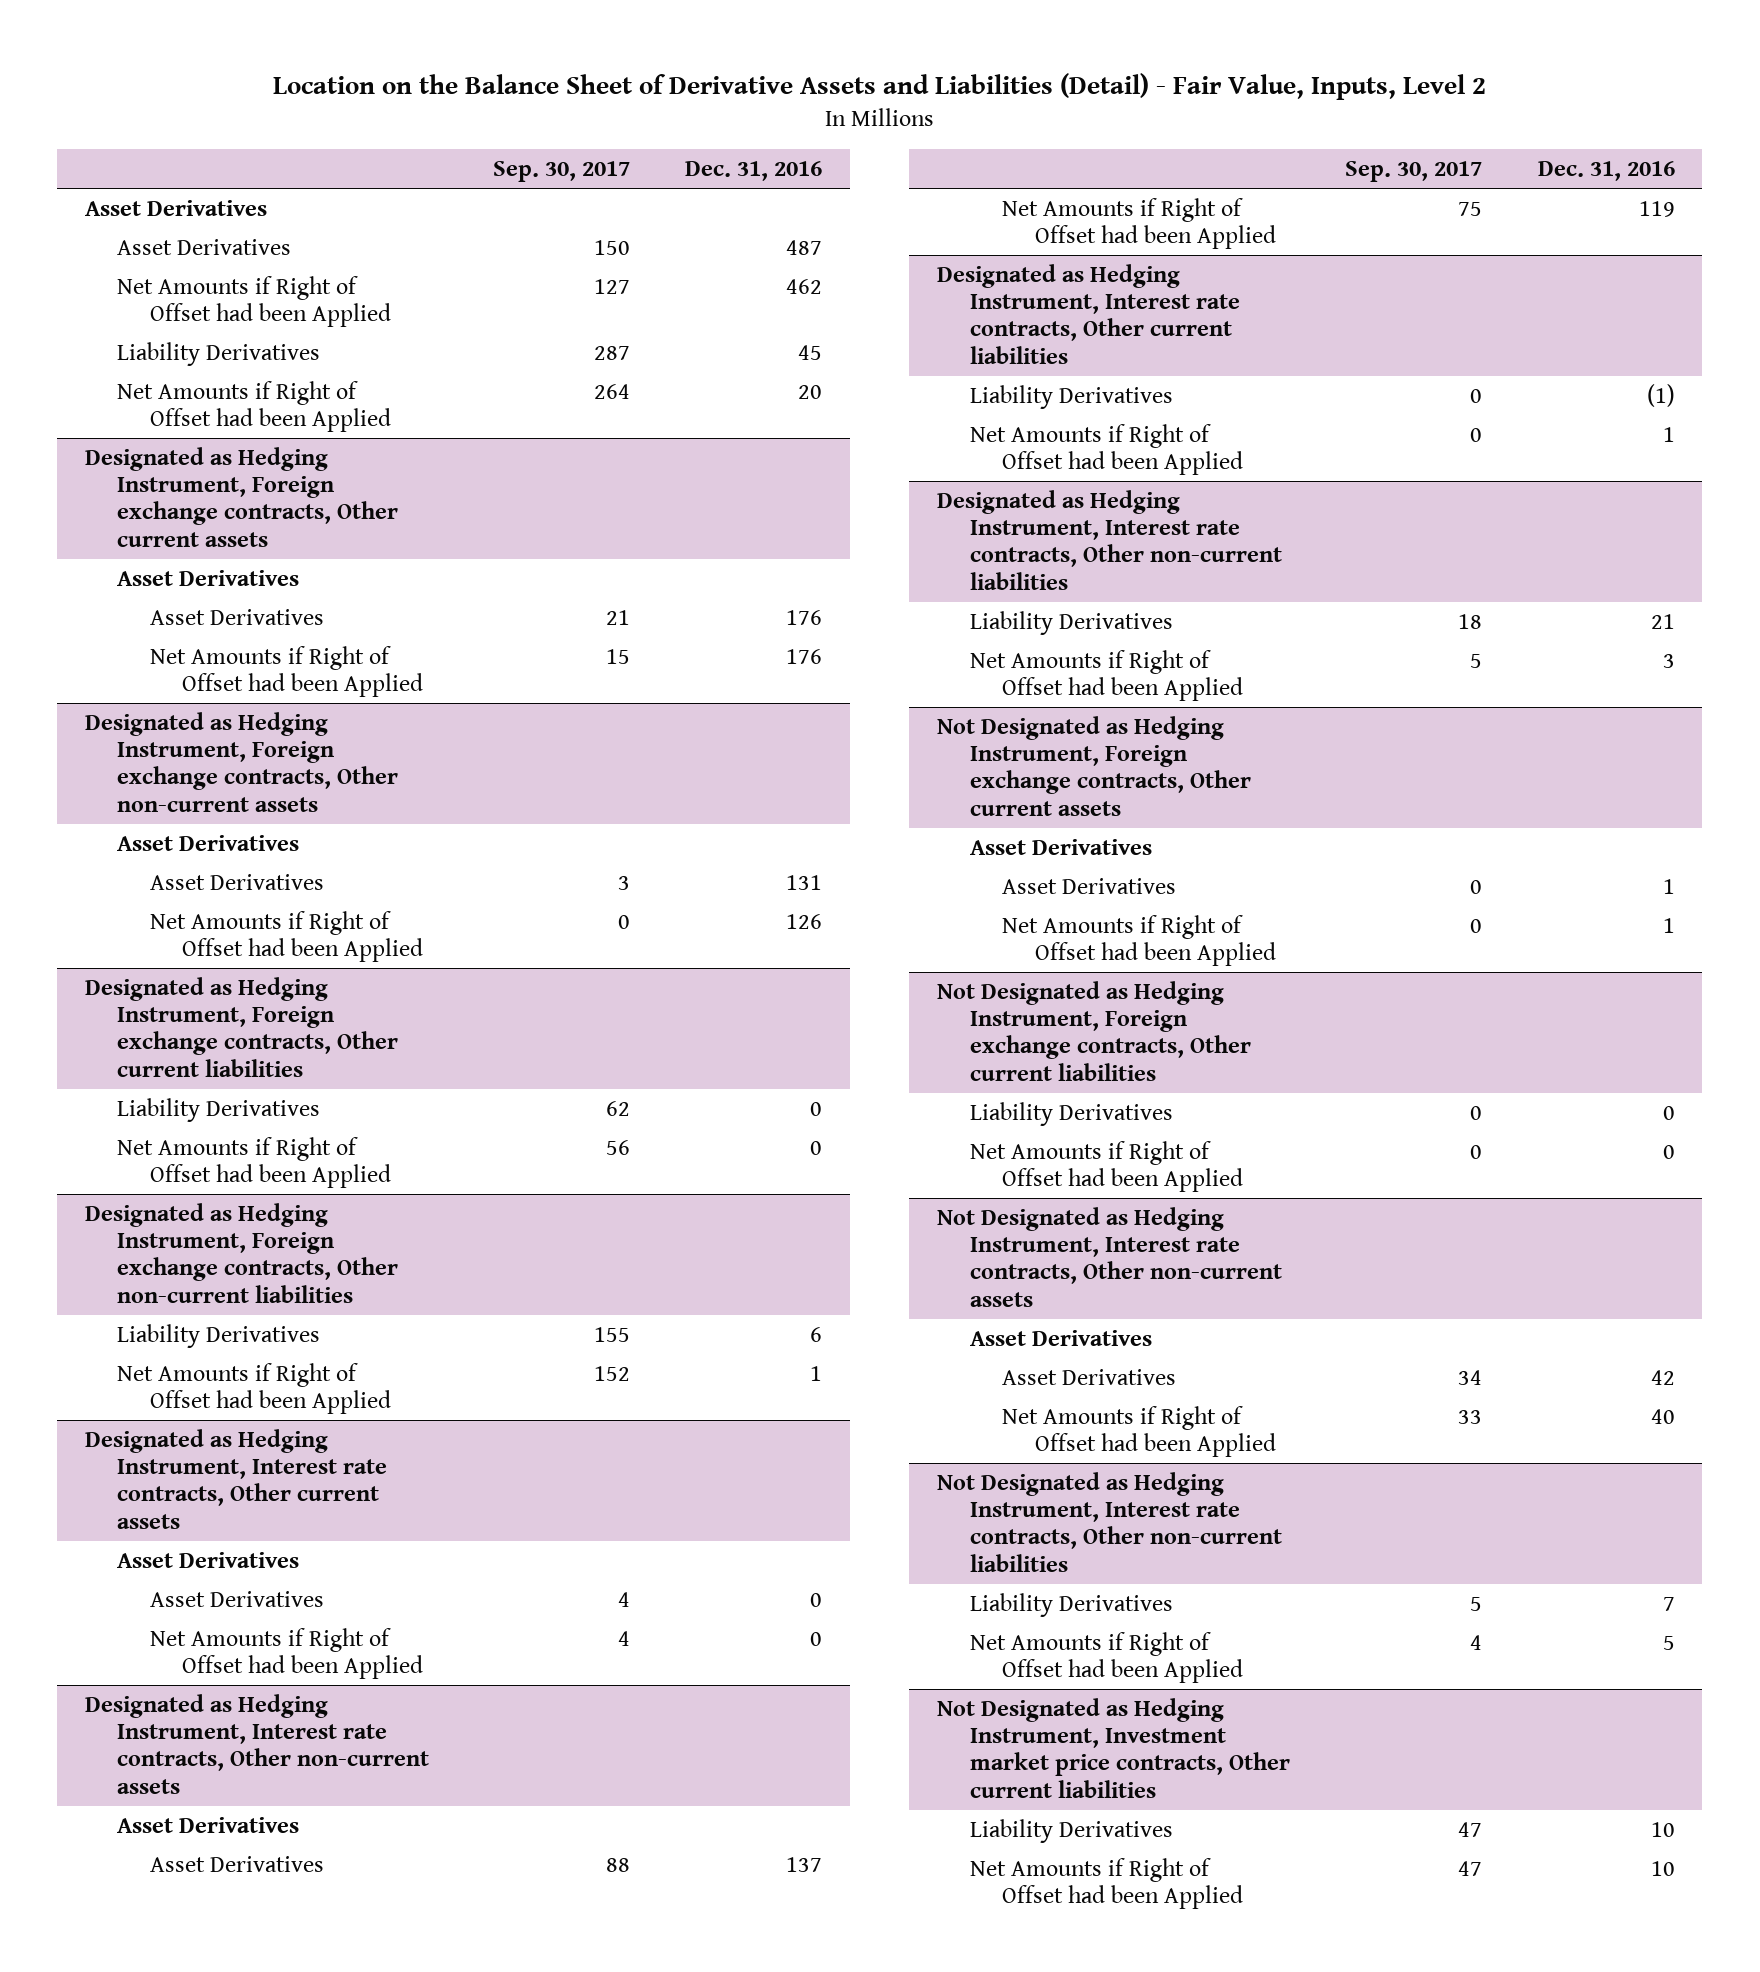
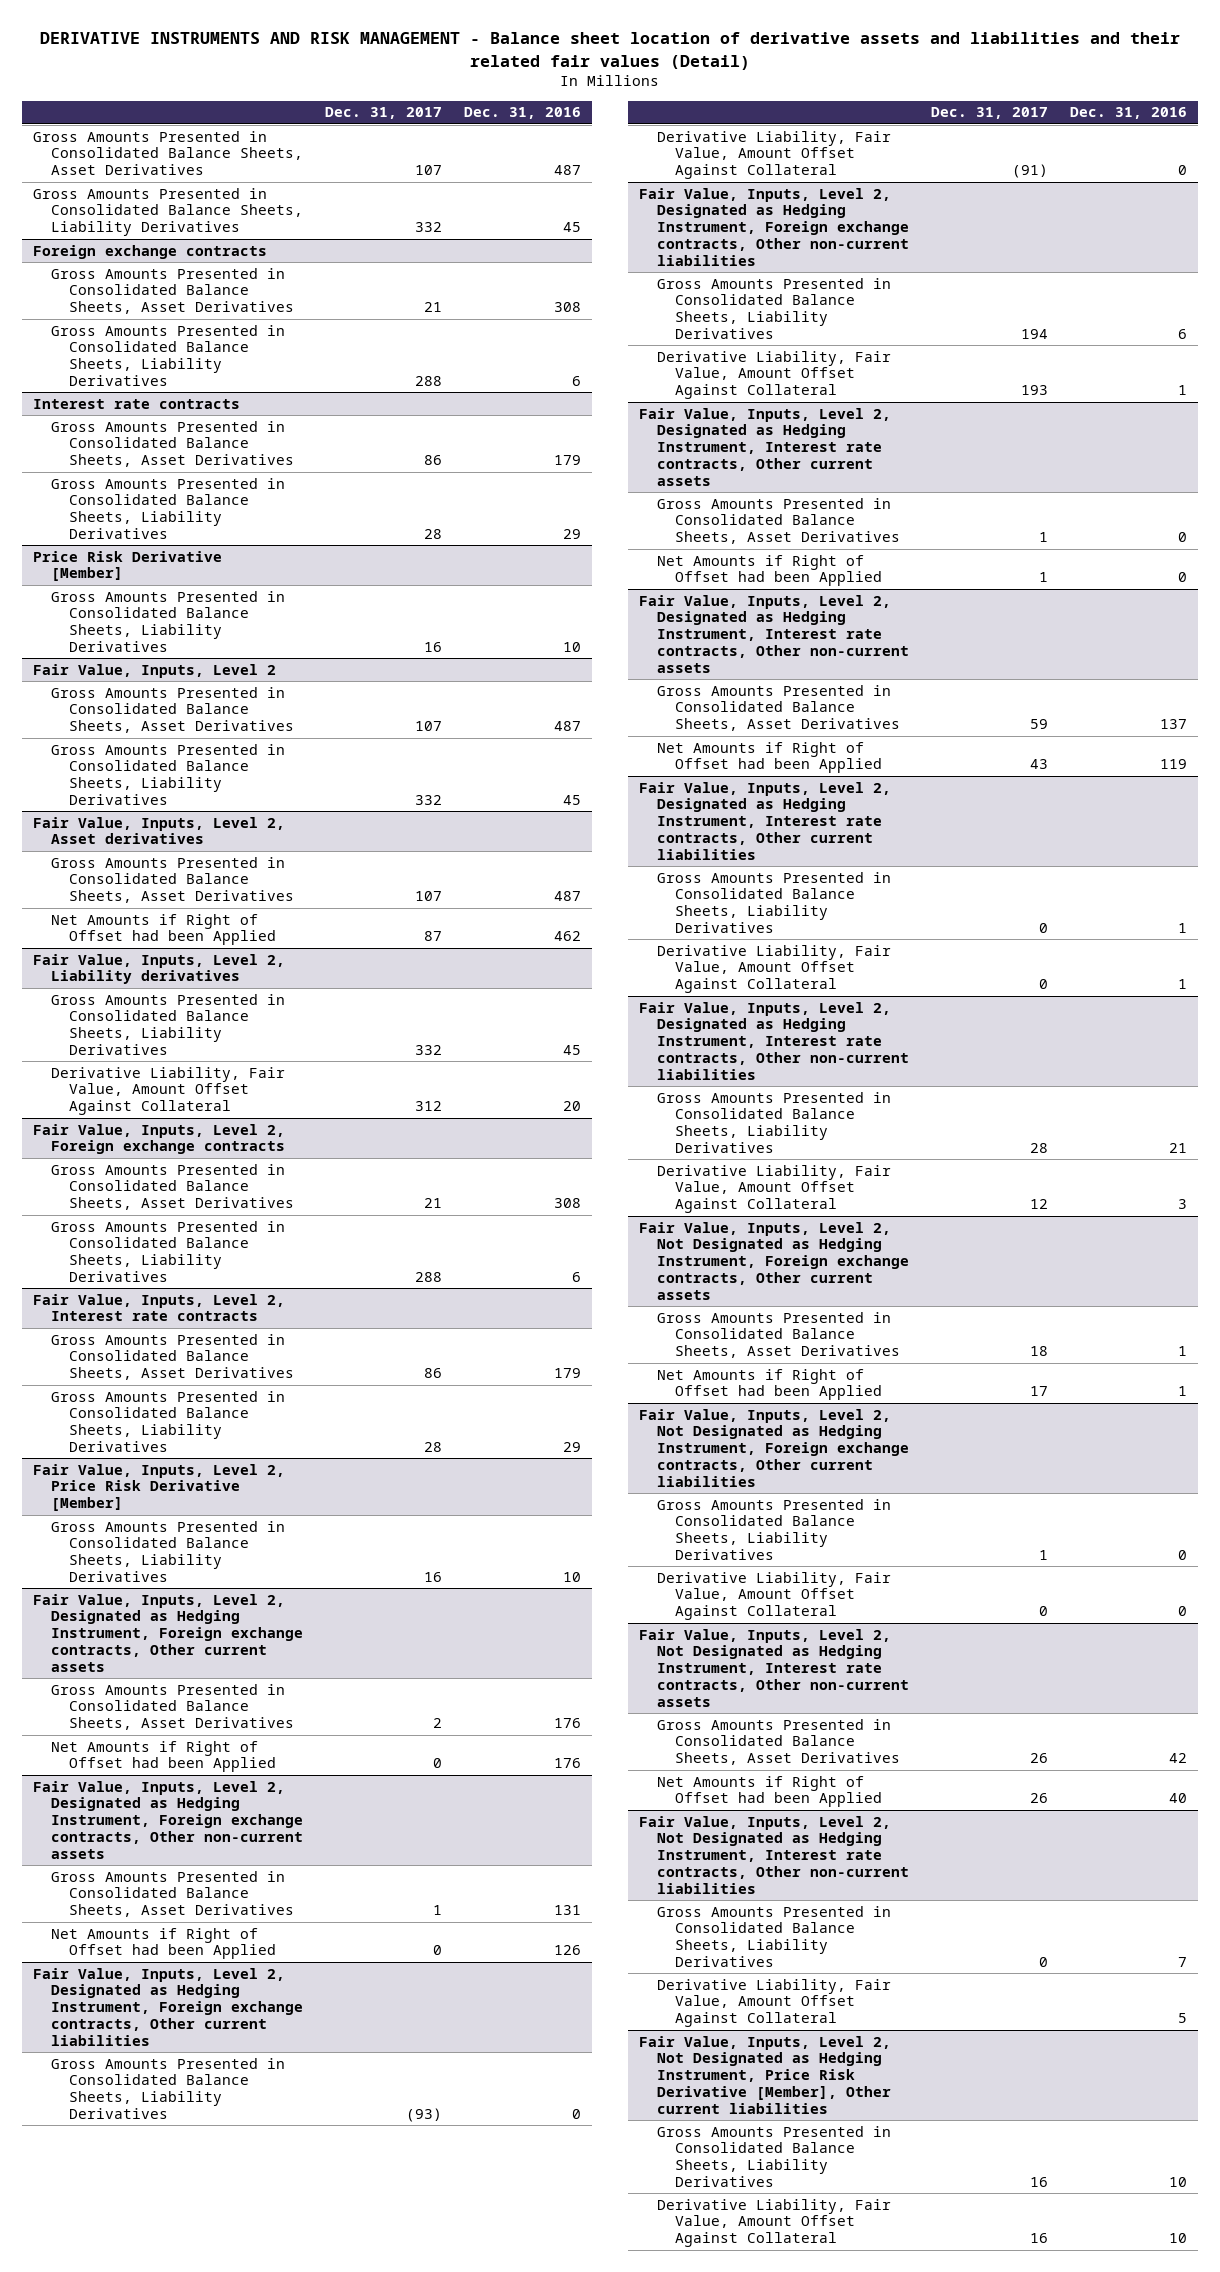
- Location on the Balance Sheet of Derivative Assets and Liabilities (Detail) - Fair Value, Inputs, Level 2
+ DERIVATIVE INSTRUMENTS AND RISK MANAGEMENT - Balance sheet location of derivative assets and liabilities and their related fair values (Detail)
- | Sep. 30, 2017 | Dec. 31, 2016
+ | Dec. 31, 2017 | Dec. 31, 2016
- Asset Derivatives
- Asset Derivatives | 150 | 487
+ Gross Amounts Presented in Consolidated Balance Sheets, Asset Derivatives | 107 | 487
+ Gross Amounts Presented in Consolidated Balance Sheets, Liability Derivatives | 332 | 45
+ Foreign exchange contracts
+ Gross Amounts Presented in Consolidated Balance Sheets, Asset Derivatives | 21 | 308
+ Gross Amounts Presented in Consolidated Balance Sheets, Liability Derivatives | 288 | 6
+ Interest rate contracts
+ Gross Amounts Presented in Consolidated Balance Sheets, Asset Derivatives | 86 | 179
+ Gross Amounts Presented in Consolidated Balance Sheets, Liability Derivatives | 28 | 29
+ Price Risk Derivative [Member]
+ Gross Amounts Presented in Consolidated Balance Sheets, Liability Derivatives | 16 | 10
+ Fair Value, Inputs, Level 2
+ Gross Amounts Presented in Consolidated Balance Sheets, Asset Derivatives | 107 | 487
+ Gross Amounts Presented in Consolidated Balance Sheets, Liability Derivatives | 332 | 45
+ Fair Value, Inputs, Level 2, Asset derivatives
+ Gross Amounts Presented in Consolidated Balance Sheets, Asset Derivatives | 107 | 487
- Liability Derivatives | 287 | 45
- Net Amounts if Right of Offset had been Applied | 264 | 20
- Designated as Hedging Instrument, Foreign exchange contracts, Other current assets
- Asset Derivatives
- Asset Derivatives | 21 | 176
+ Fair Value, Inputs, Level 2, Liability derivatives
+ Gross Amounts Presented in Consolidated Balance Sheets, Liability Derivatives | 332 | 45
+ Derivative Liability, Fair Value, Amount Offset Against Collateral | 312 | 20
+ Fair Value, Inputs, Level 2, Foreign exchange contracts
+ Gross Amounts Presented in Consolidated Balance Sheets, Asset Derivatives | 21 | 308
+ Gross Amounts Presented in Consolidated Balance Sheets, Liability Derivatives | 288 | 6
+ Fair Value, Inputs, Level 2, Interest rate contracts
+ Gross Amounts Presented in Consolidated Balance Sheets, Asset Derivatives | 86 | 179
+ Gross Amounts Presented in Consolidated Balance Sheets, Liability Derivatives | 28 | 29
+ Fair Value, Inputs, Level 2, Price Risk Derivative [Member]
+ Gross Amounts Presented in Consolidated Balance Sheets, Liability Derivatives | 16 | 10
+ Fair Value, Inputs, Level 2, Designated as Hedging Instrument, Foreign exchange contracts, Other current assets
+ Gross Amounts Presented in Consolidated Balance Sheets, Asset Derivatives | 2 | 176
- Designated as Hedging Instrument, Foreign exchange contracts, Other non-current assets
- Asset Derivatives
- Asset Derivatives | 3 | 131
+ Fair Value, Inputs, Level 2, Designated as Hedging Instrument, Foreign exchange contracts, Other non-current assets
+ Gross Amounts Presented in Consolidated Balance Sheets, Asset Derivatives | 1 | 131
- Designated as Hedging Instrument, Foreign exchange contracts, Other current liabilities
- Liability Derivatives | 62 | 0
- Net Amounts if Right of Offset had been Applied | 56 | 0
- Designated as Hedging Instrument, Foreign exchange contracts, Other non-current liabilities
- Liability Derivatives | 155 | 6
- Net Amounts if Right of Offset had been Applied | 152 | 1
- Designated as Hedging Instrument, Interest rate contracts, Other current assets
- Asset Derivatives
- Asset Derivatives | 4 | 0
+ Fair Value, Inputs, Level 2, Designated as Hedging Instrument, Foreign exchange contracts, Other current liabilities
+ Gross Amounts Presented in Consolidated Balance Sheets, Liability Derivatives | (93) | 0
+ Derivative Liability, Fair Value, Amount Offset Against Collateral | (91) | 0
+ Fair Value, Inputs, Level 2, Designated as Hedging Instrument, Foreign exchange contracts, Other non-current liabilities
+ Gross Amounts Presented in Consolidated Balance Sheets, Liability Derivatives | 194 | 6
+ Derivative Liability, Fair Value, Amount Offset Against Collateral | 193 | 1
+ Fair Value, Inputs, Level 2, Designated as Hedging Instrument, Interest rate contracts, Other current assets
+ Gross Amounts Presented in Consolidated Balance Sheets, Asset Derivatives | 1 | 0
- Designated as Hedging Instrument, Interest rate contracts, Other non-current assets
- Asset Derivatives
- Asset Derivatives | 88 | 137
+ Fair Value, Inputs, Level 2, Designated as Hedging Instrument, Interest rate contracts, Other non-current assets
+ Gross Amounts Presented in Consolidated Balance Sheets, Asset Derivatives | 59 | 137
- Designated as Hedging Instrument, Interest rate contracts, Other current liabilities
- Liability Derivatives | 0 | (1)
- Net Amounts if Right of Offset had been Applied | 0 | 1
- Designated as Hedging Instrument, Interest rate contracts, Other non-current liabilities
- Liability Derivatives | 18 | 21
- Net Amounts if Right of Offset had been Applied | 5 | 3
- Not Designated as Hedging Instrument, Foreign exchange contracts, Other current assets
- Asset Derivatives
- Asset Derivatives | 0 | 1
+ Fair Value, Inputs, Level 2, Designated as Hedging Instrument, Interest rate contracts, Other current liabilities
+ Gross Amounts Presented in Consolidated Balance Sheets, Liability Derivatives | 0 | 1
+ Derivative Liability, Fair Value, Amount Offset Against Collateral | 0 | 1
+ Fair Value, Inputs, Level 2, Designated as Hedging Instrument, Interest rate contracts, Other non-current liabilities
+ Gross Amounts Presented in Consolidated Balance Sheets, Liability Derivatives | 28 | 21
+ Derivative Liability, Fair Value, Amount Offset Against Collateral | 12 | 3
+ Fair Value, Inputs, Level 2, Not Designated as Hedging Instrument, Foreign exchange contracts, Other current assets
+ Gross Amounts Presented in Consolidated Balance Sheets, Asset Derivatives | 18 | 1
- Not Designated as Hedging Instrument, Foreign exchange contracts, Other current liabilities
- Liability Derivatives | 0 | 0
- Net Amounts if Right of Offset had been Applied | 0 | 0
- Not Designated as Hedging Instrument, Interest rate contracts, Other non-current assets
- Asset Derivatives
- Asset Derivatives | 34 | 42
+ Fair Value, Inputs, Level 2, Not Designated as Hedging Instrument, Foreign exchange contracts, Other current liabilities
+ Gross Amounts Presented in Consolidated Balance Sheets, Liability Derivatives | 1 | 0
+ Derivative Liability, Fair Value, Amount Offset Against Collateral | 0 | 0
+ Fair Value, Inputs, Level 2, Not Designated as Hedging Instrument, Interest rate contracts, Other non-current assets
+ Gross Amounts Presented in Consolidated Balance Sheets, Asset Derivatives | 26 | 42
- Not Designated as Hedging Instrument, Interest rate contracts, Other non-current liabilities
- Liability Derivatives | 5 | 7
- Net Amounts if Right of Offset had been Applied | 4 | 5
- Not Designated as Hedging Instrument, Investment market price contracts, Other current liabilities
- Liability Derivatives | 47 | 10
- Net Amounts if Right of Offset had been Applied | 47 | 10
+ Fair Value, Inputs, Level 2, Not Designated as Hedging Instrument, Interest rate contracts, Other non-current liabilities
+ Gross Amounts Presented in Consolidated Balance Sheets, Liability Derivatives | 0 | 7
+ Derivative Liability, Fair Value, Amount Offset Against Collateral | | 5
+ Fair Value, Inputs, Level 2, Not Designated as Hedging Instrument, Price Risk Derivative [Member], Other current liabilities
+ Gross Amounts Presented in Consolidated Balance Sheets, Liability Derivatives | 16 | 10
+ Derivative Liability, Fair Value, Amount Offset Against Collateral | 16 | 10

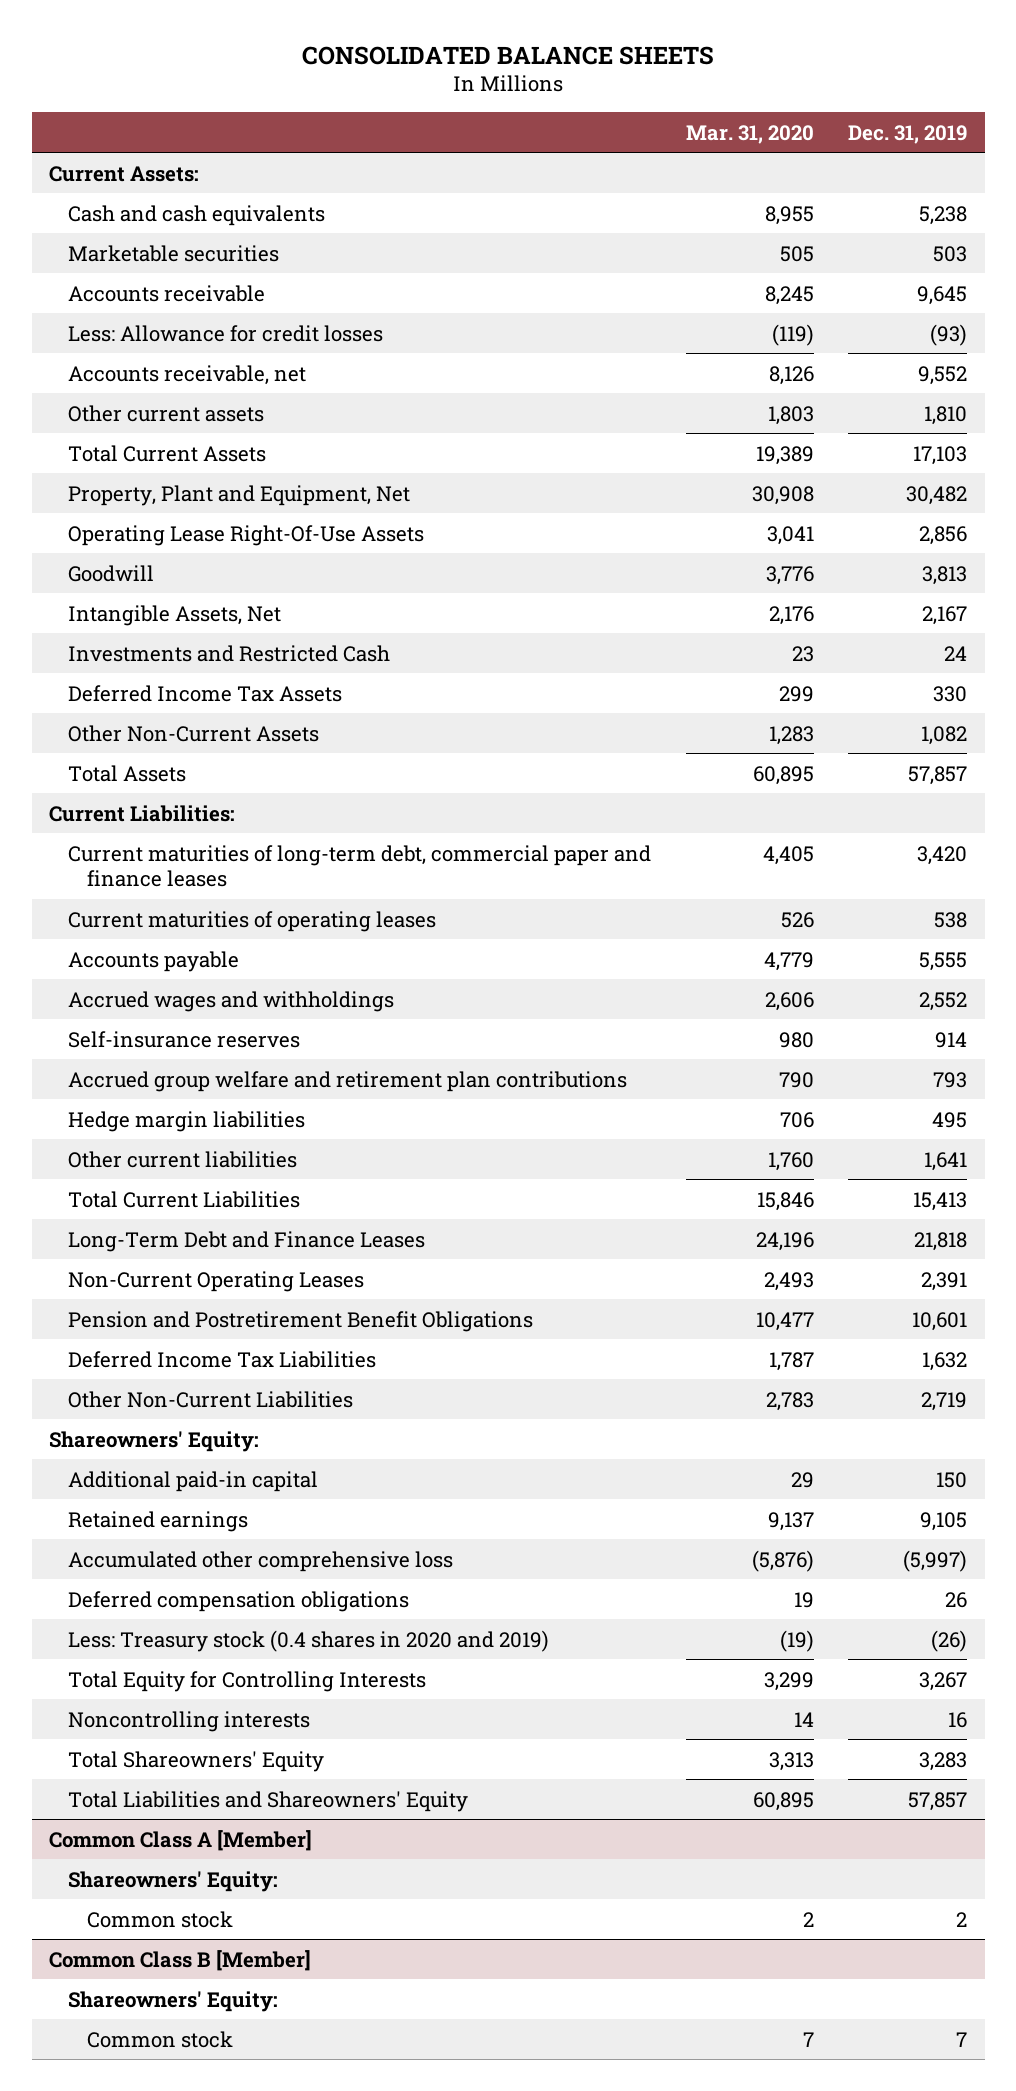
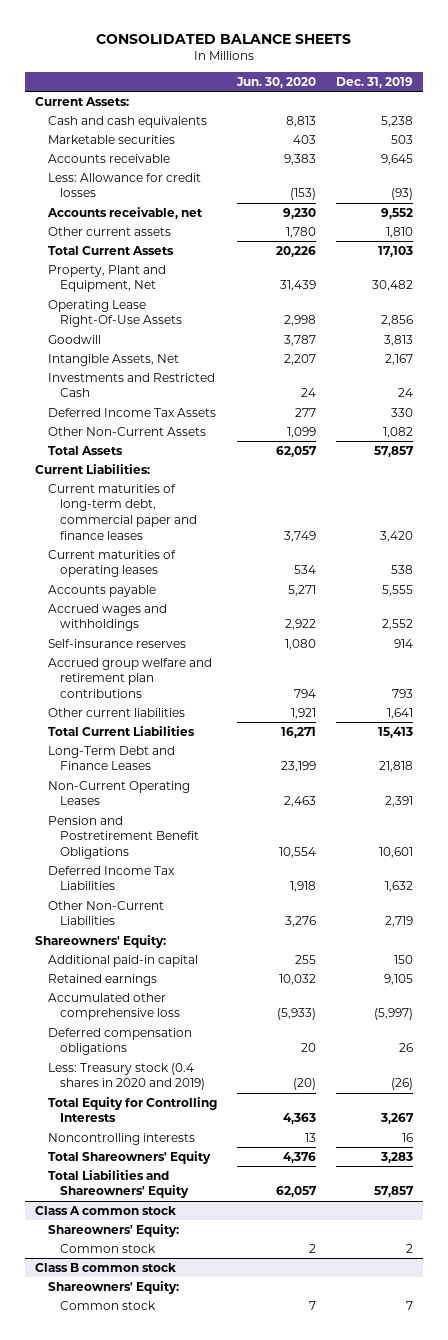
- | Mar. 31, 2020 | Dec. 31, 2019
+ | Jun. 30, 2020 | Dec. 31, 2019
- Hedge margin liabilities | 706 | 495
- Common Class A [Member]
+ Class A common stock
- Common Class B [Member]
+ Class B common stock

